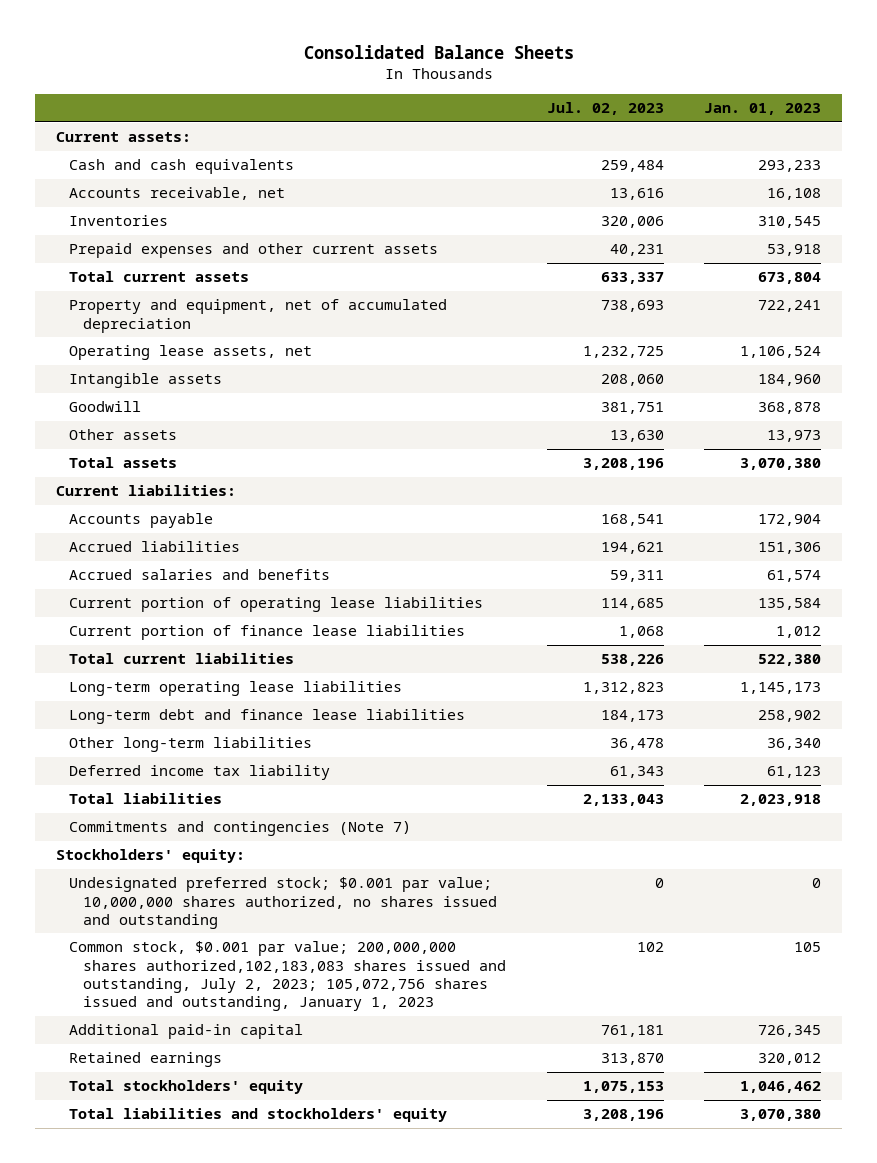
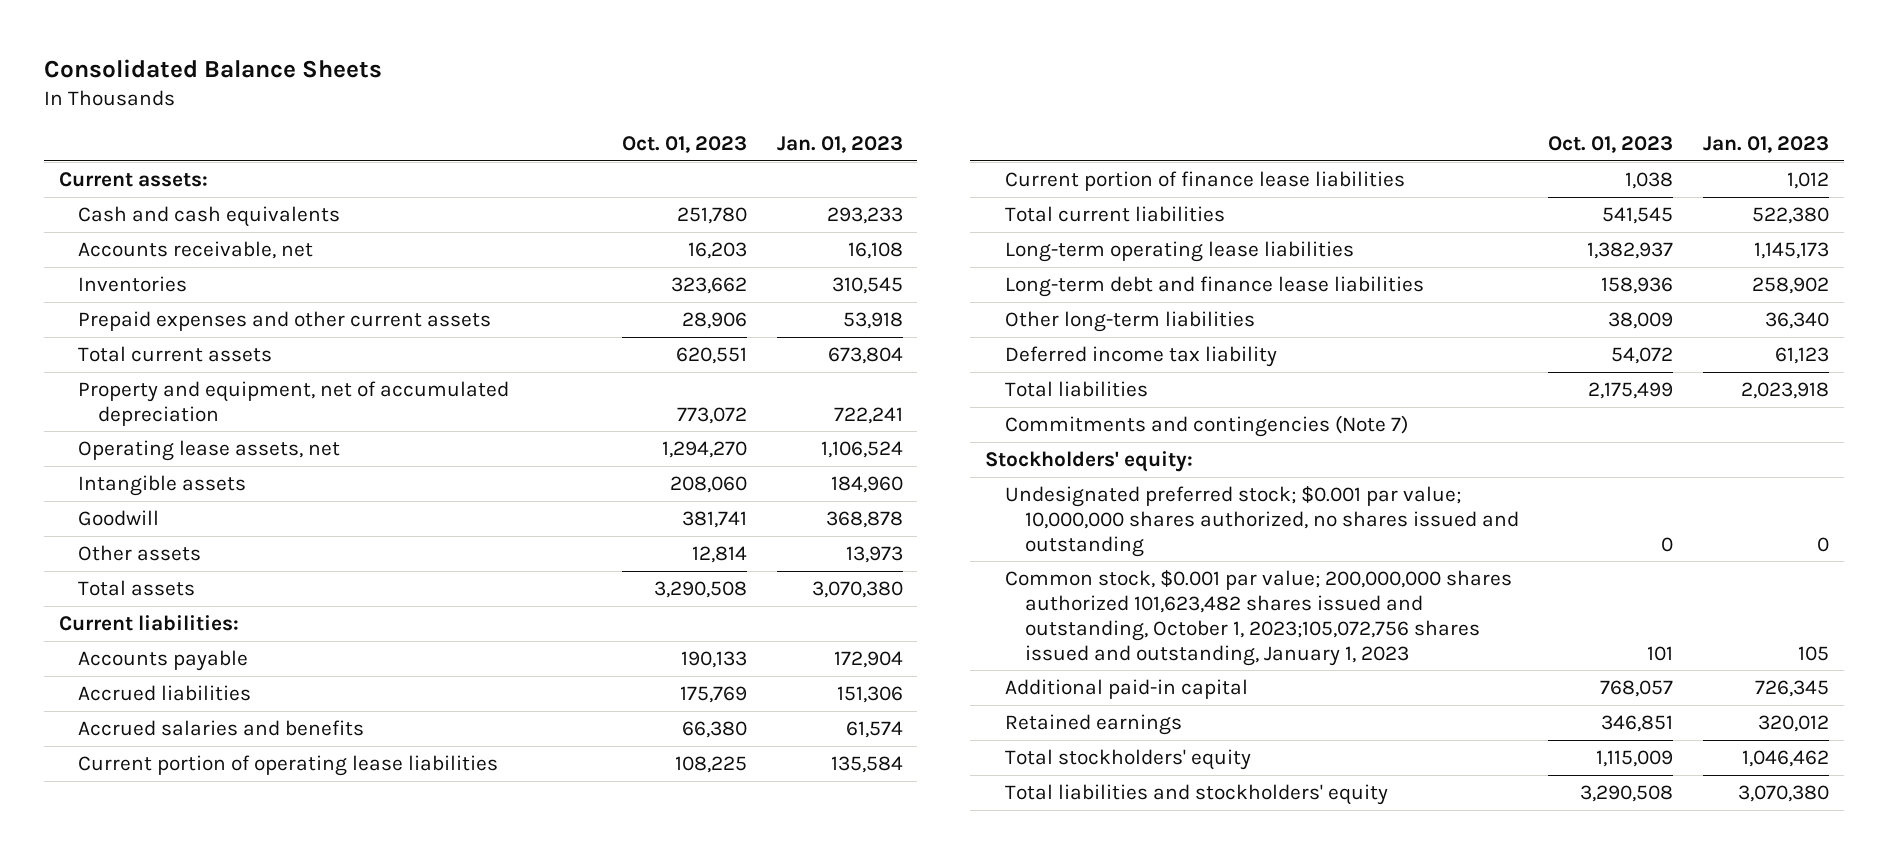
- | Jul. 02, 2023 | Jan. 01, 2023
+ | Oct. 01, 2023 | Jan. 01, 2023
- Common stock, $0.001 par value; 200,000,000 shares authorized,102,183,083 shares issued and outstanding, July 2, 2023; 105,072,756 shares issued and outstanding, January 1, 2023 | 102 | 105
+ Common stock, $0.001 par value; 200,000,000 shares authorized 101,623,482 shares issued and outstanding, October 1, 2023;105,072,756 shares issued and outstanding, January 1, 2023 | 101 | 105

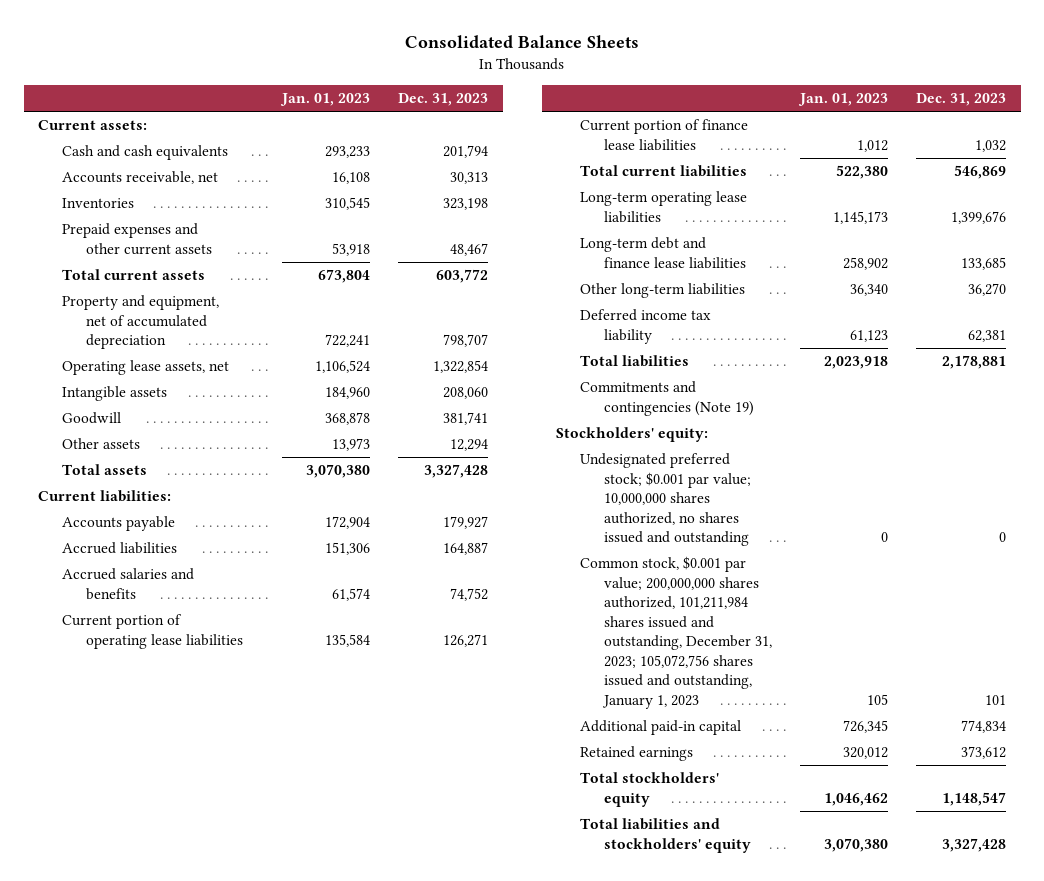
- | Oct. 01, 2023 | Jan. 01, 2023
+ | Jan. 01, 2023 | Dec. 31, 2023
- Commitments and contingencies (Note 7)
+ Commitments and contingencies (Note 19)
- Common stock, $0.001 par value; 200,000,000 shares authorized 101,623,482 shares issued and outstanding, October 1, 2023;105,072,756 shares issued and outstanding, January 1, 2023 | 101 | 105
+ Common stock, $0.001 par value; 200,000,000 shares authorized, 101,211,984 shares issued and outstanding, December 31, 2023; 105,072,756 shares issued and outstanding, January 1, 2023 | 105 | 101

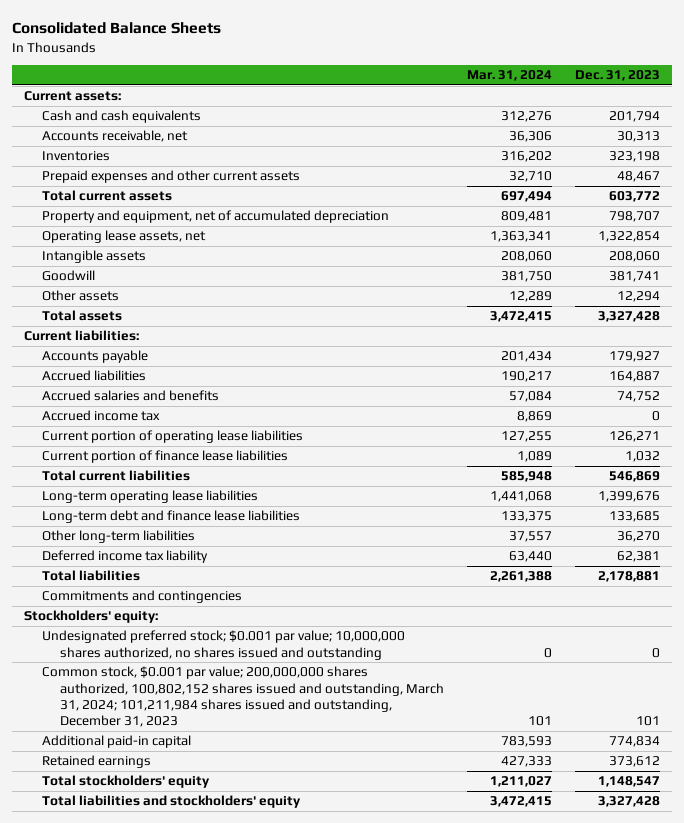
- | Jan. 01, 2023 | Dec. 31, 2023
+ | Mar. 31, 2024 | Dec. 31, 2023
+ Accrued income tax | 8,869 | 0
- Commitments and contingencies (Note 19)
+ Commitments and contingencies
- Common stock, $0.001 par value; 200,000,000 shares authorized, 101,211,984 shares issued and outstanding, December 31, 2023; 105,072,756 shares issued and outstanding, January 1, 2023 | 105 | 101
+ Common stock, $0.001 par value; 200,000,000 shares authorized, 100,802,152 shares issued and outstanding, March 31, 2024; 101,211,984 shares issued and outstanding, December 31, 2023 | 101 | 101

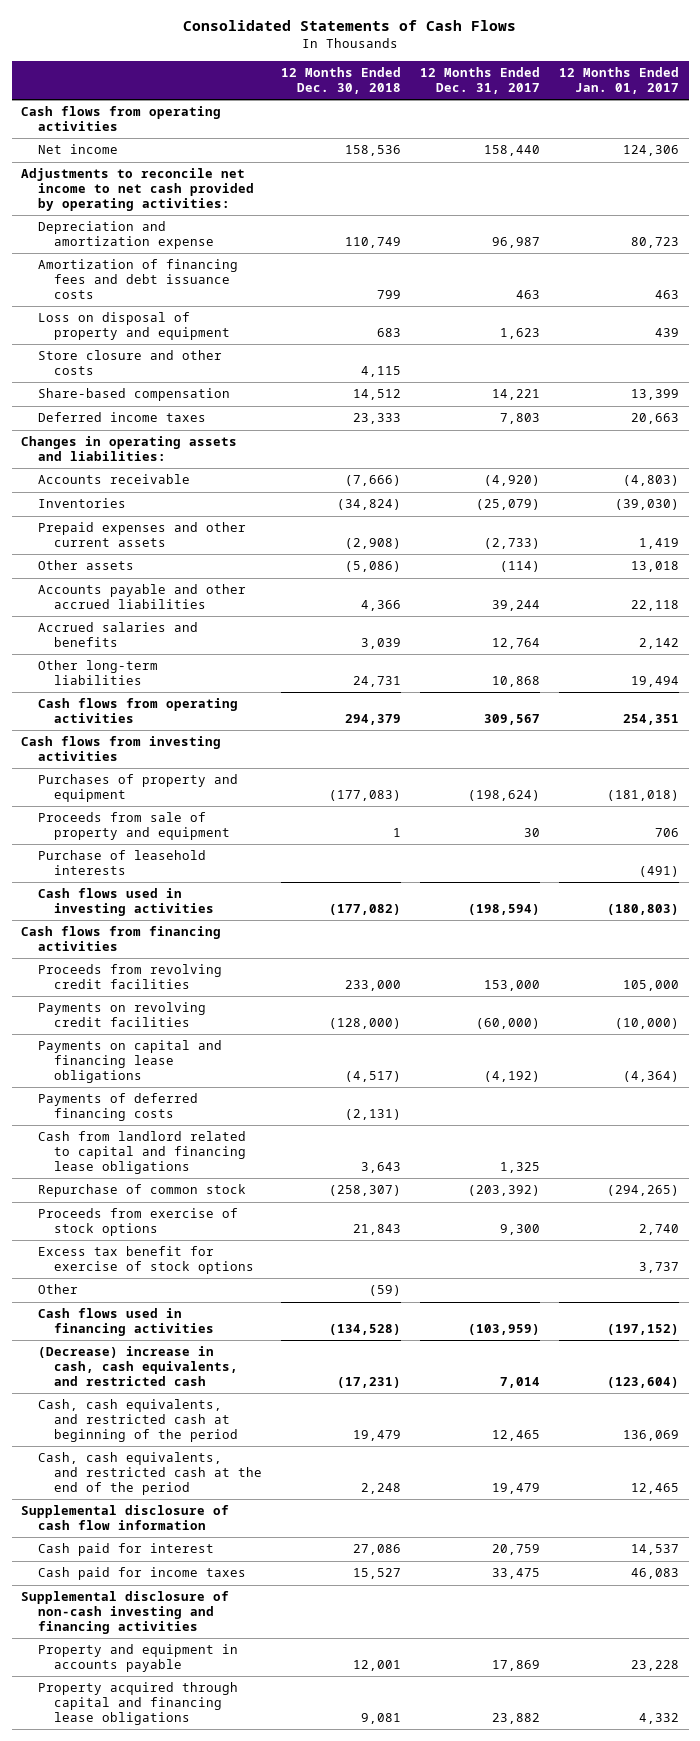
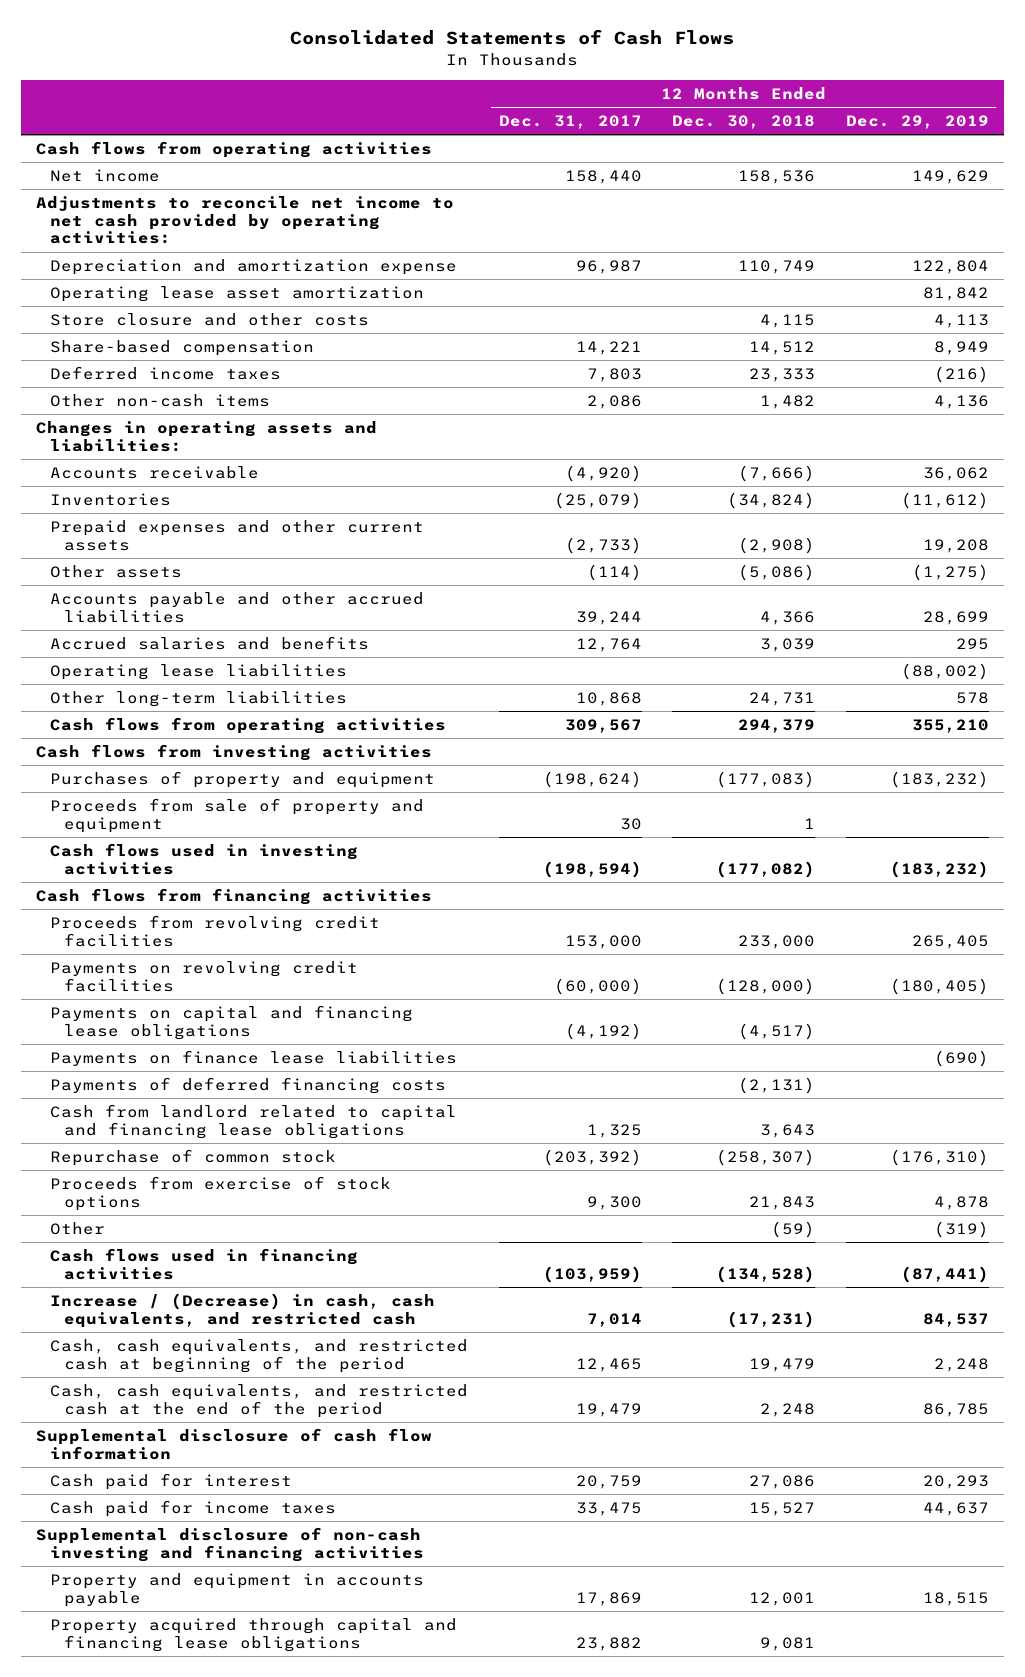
- | 12 Months Ended Dec. 30, 2018 | 12 Months Ended Dec. 31, 2017 | 12 Months Ended Jan. 01, 2017
+ | 12 Months Ended Dec. 31, 2017 | 12 Months Ended Dec. 30, 2018 | 12 Months Ended Dec. 29, 2019
- Amortization of financing fees and debt issuance costs | 799 | 463 | 463
- Loss on disposal of property and equipment | 683 | 1,623 | 439
+ Operating lease asset amortization | | | 81,842
+ Other non-cash items | 2,086 | 1,482 | 4,136
+ Operating lease liabilities | | | (88,002)
- Purchase of leasehold interests | | | (491)
+ Payments on finance lease liabilities | | | (690)
- Excess tax benefit for exercise of stock options | | | 3,737
- (Decrease) increase in cash, cash equivalents, and restricted cash | (17,231) | 7,014 | (123,604)
+ Increase / (Decrease) in cash, cash equivalents, and restricted cash | 7,014 | (17,231) | 84,537

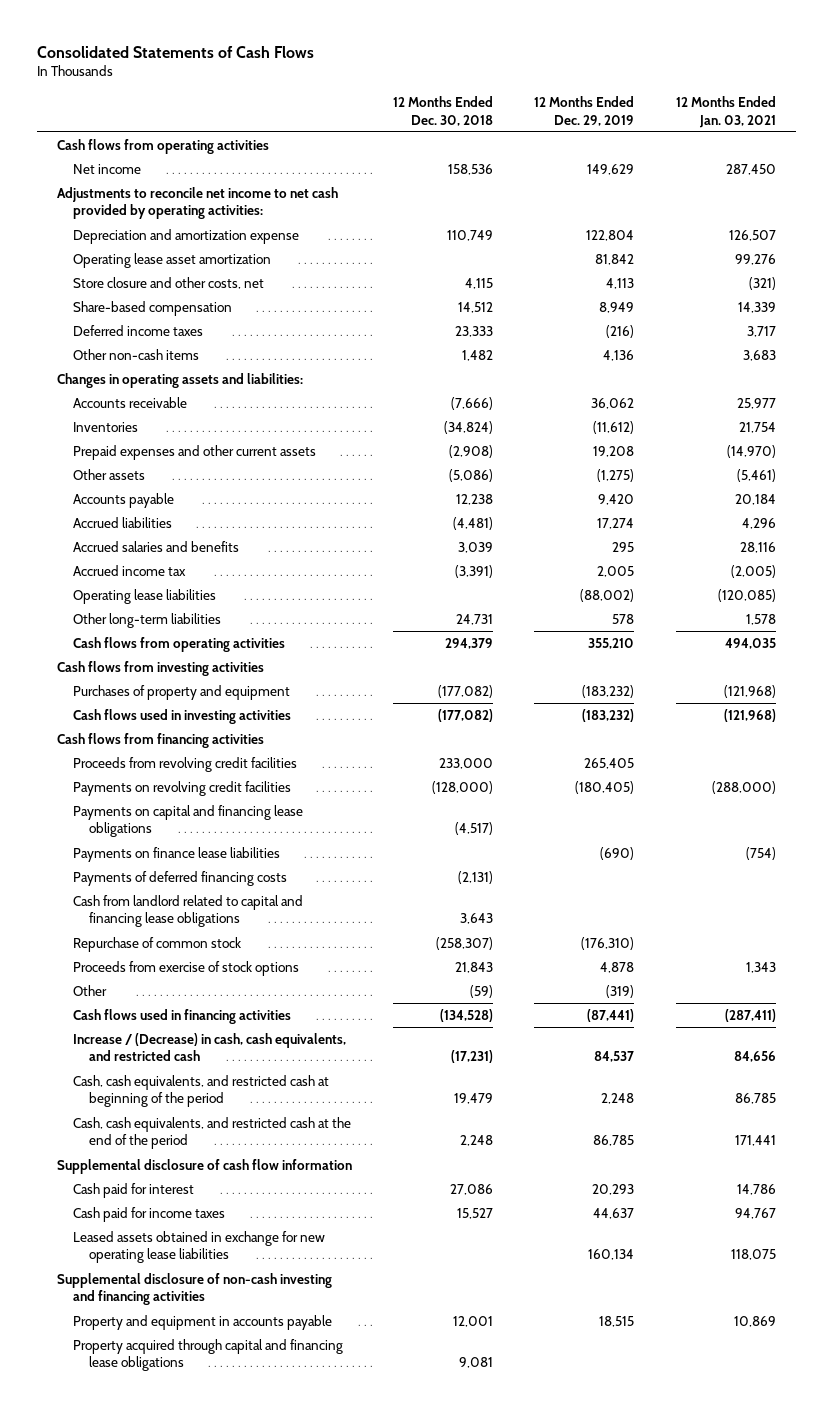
- | 12 Months Ended Dec. 31, 2017 | 12 Months Ended Dec. 30, 2018 | 12 Months Ended Dec. 29, 2019
+ | 12 Months Ended Dec. 30, 2018 | 12 Months Ended Dec. 29, 2019 | 12 Months Ended Jan. 03, 2021
- Store closure and other costs | | 4,115 | 4,113
+ Store closure and other costs, net | 4,115 | 4,113 | (321)
- Accounts payable and other accrued liabilities | 39,244 | 4,366 | 28,699
+ Accounts payable | 12,238 | 9,420 | 20,184
+ Accrued liabilities | (4,481) | 17,274 | 4,296
+ Accrued income tax | (3,391) | 2,005 | (2,005)
- Purchases of property and equipment | (198,624) | (177,083) | (183,232)
- Proceeds from sale of property and equipment | 30 | 1 |
+ Purchases of property and equipment | (177,082) | (183,232) | (121,968)
+ Leased assets obtained in exchange for new operating lease liabilities | | 160,134 | 118,075

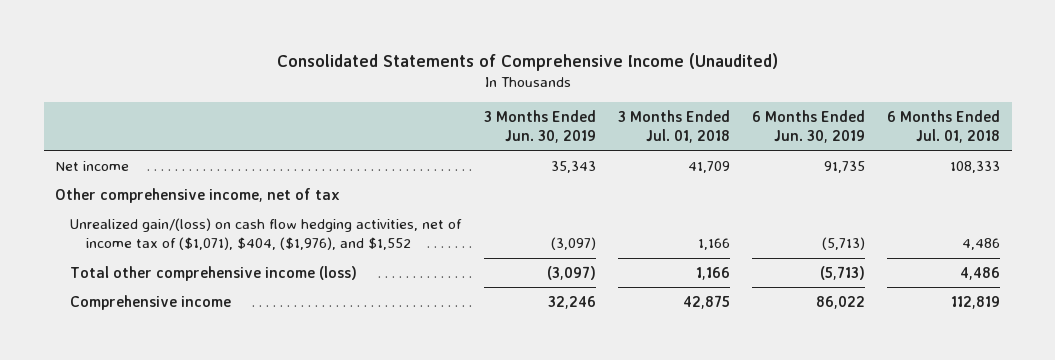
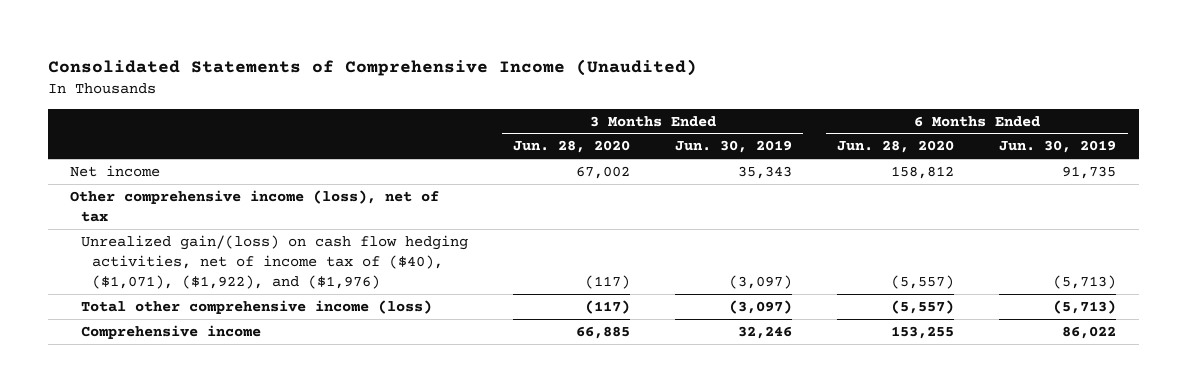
- | 3 Months Ended Jun. 30, 2019 | 3 Months Ended Jul. 01, 2018 | 6 Months Ended Jun. 30, 2019 | 6 Months Ended Jul. 01, 2018
+ | 3 Months Ended Jun. 28, 2020 | 3 Months Ended Jun. 30, 2019 | 6 Months Ended Jun. 28, 2020 | 6 Months Ended Jun. 30, 2019
- Other comprehensive income, net of tax
- Unrealized gain/(loss) on cash flow hedging activities, net of income tax of ($1,071), $404, ($1,976), and $1,552 | (3,097) | 1,166 | (5,713) | 4,486
+ Other comprehensive income (loss), net of tax
+ Unrealized gain/(loss) on cash flow hedging activities, net of income tax of ($40), ($1,071), ($1,922), and ($1,976) | (117) | (3,097) | (5,557) | (5,713)

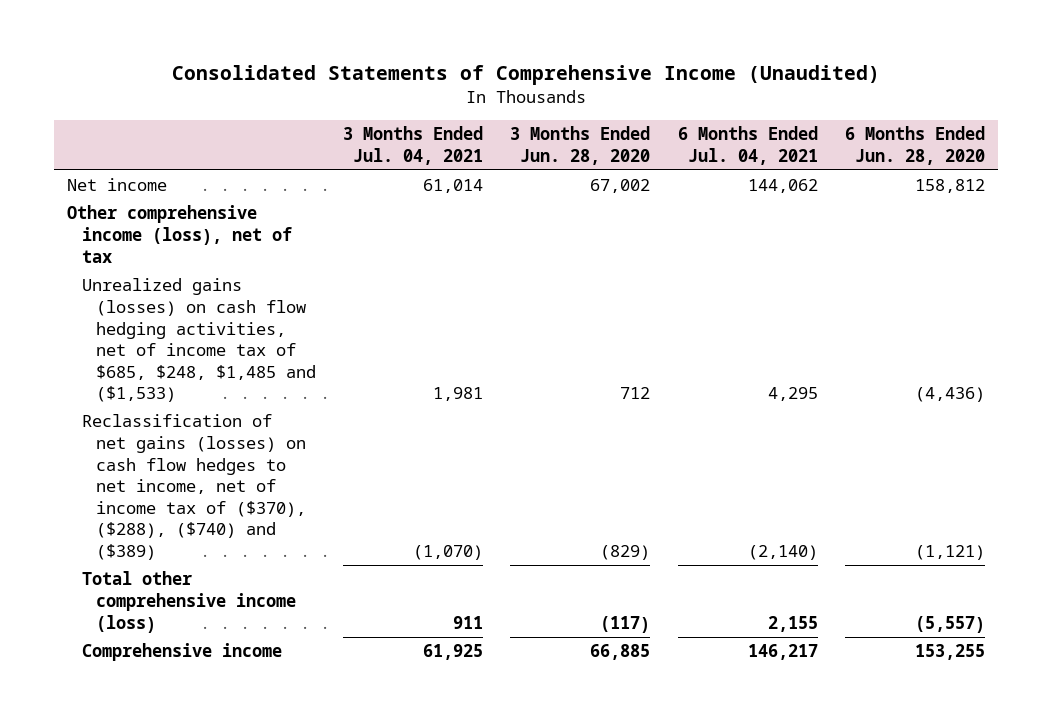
- | 3 Months Ended Jun. 28, 2020 | 3 Months Ended Jun. 30, 2019 | 6 Months Ended Jun. 28, 2020 | 6 Months Ended Jun. 30, 2019
+ | 3 Months Ended Jul. 04, 2021 | 3 Months Ended Jun. 28, 2020 | 6 Months Ended Jul. 04, 2021 | 6 Months Ended Jun. 28, 2020
- Unrealized gain/(loss) on cash flow hedging activities, net of income tax of ($40), ($1,071), ($1,922), and ($1,976) | (117) | (3,097) | (5,557) | (5,713)
+ Unrealized gains (losses) on cash flow hedging activities, net of income tax of $685, $248, $1,485 and ($1,533) | 1,981 | 712 | 4,295 | (4,436)
+ Reclassification of net gains (losses) on cash flow hedges to net income, net of income tax of ($370), ($288), ($740) and ($389) | (1,070) | (829) | (2,140) | (1,121)

